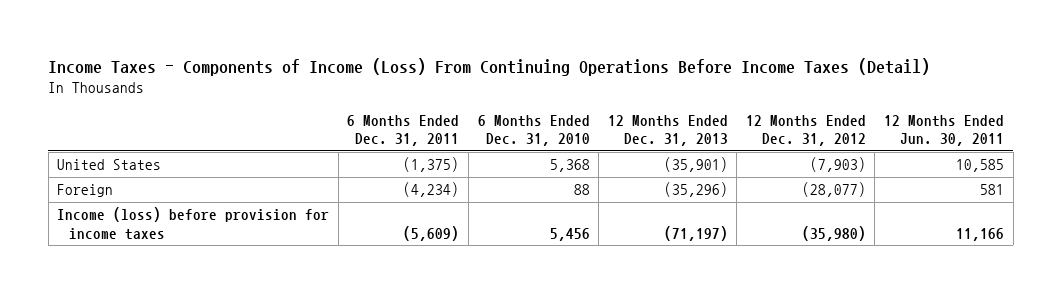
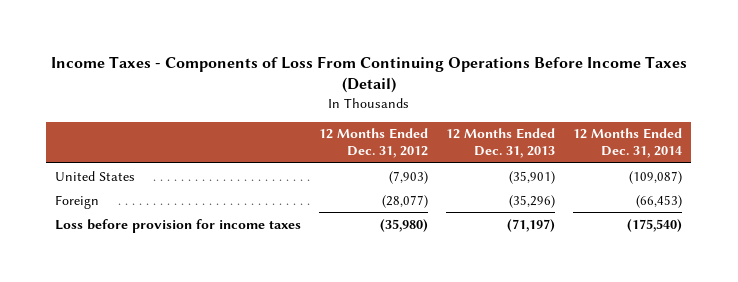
- Income Taxes - Components of Income (Loss) From Continuing Operations Before Income Taxes (Detail)
+ Income Taxes - Components of Loss From Continuing Operations Before Income Taxes (Detail)
- | 6 Months Ended Dec. 31, 2011 | 6 Months Ended Dec. 31, 2010 | 12 Months Ended Dec. 31, 2013 | 12 Months Ended Dec. 31, 2012 | 12 Months Ended Jun. 30, 2011
+ | 12 Months Ended Dec. 31, 2012 | 12 Months Ended Dec. 31, 2013 | 12 Months Ended Dec. 31, 2014
- Income (loss) before provision for income taxes | (5,609) | 5,456 | (71,197) | (35,980) | 11,166
+ Loss before provision for income taxes | (35,980) | (71,197) | (175,540)

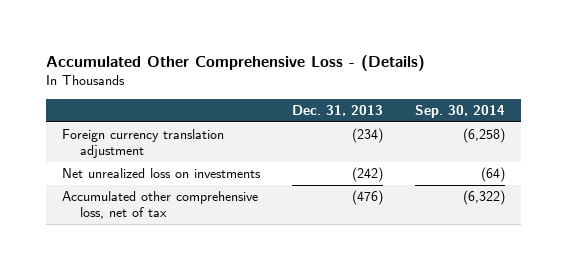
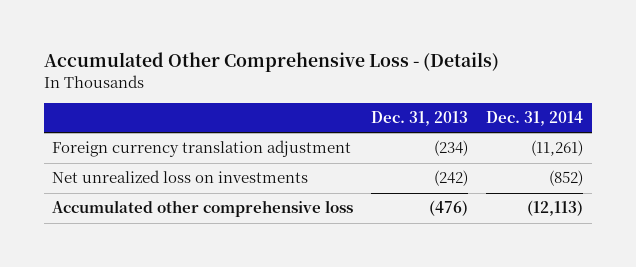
- | Dec. 31, 2013 | Sep. 30, 2014
+ | Dec. 31, 2013 | Dec. 31, 2014
- Accumulated other comprehensive loss, net of tax | (476) | (6,322)
+ Accumulated other comprehensive loss | (476) | (12,113)

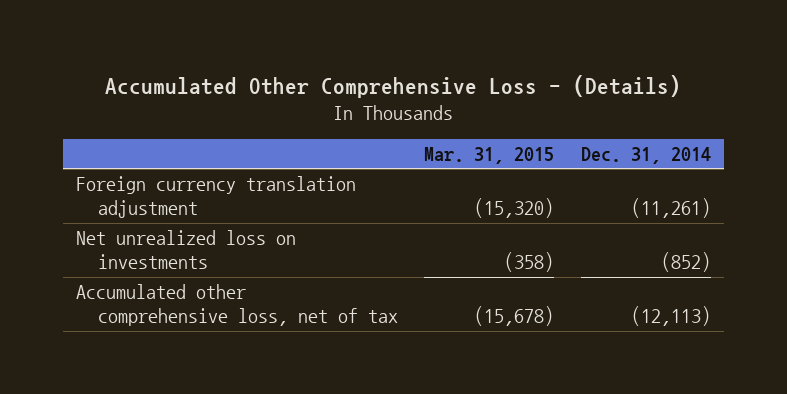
- | Dec. 31, 2013 | Dec. 31, 2014
+ | Mar. 31, 2015 | Dec. 31, 2014
- Accumulated other comprehensive loss | (476) | (12,113)
+ Accumulated other comprehensive loss, net of tax | (15,678) | (12,113)

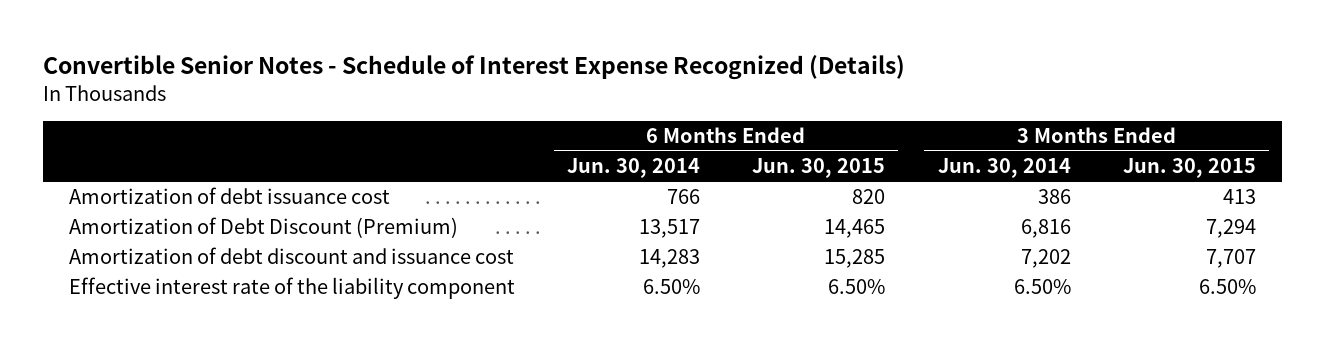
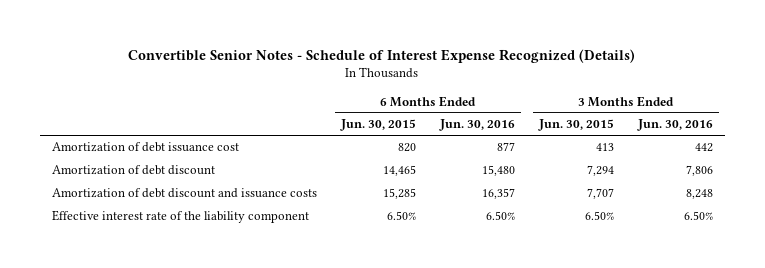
- | 6 Months Ended Jun. 30, 2014 | 6 Months Ended Jun. 30, 2015 | 3 Months Ended Jun. 30, 2014 | 3 Months Ended Jun. 30, 2015
+ | 6 Months Ended Jun. 30, 2015 | 6 Months Ended Jun. 30, 2016 | 3 Months Ended Jun. 30, 2015 | 3 Months Ended Jun. 30, 2016
- Amortization of Debt Discount (Premium) | 13,517 | 14,465 | 6,816 | 7,294
- Amortization of debt discount and issuance cost | 14,283 | 15,285 | 7,202 | 7,707
+ Amortization of debt discount | 14,465 | 15,480 | 7,294 | 7,806
+ Amortization of debt discount and issuance costs | 15,285 | 16,357 | 7,707 | 8,248

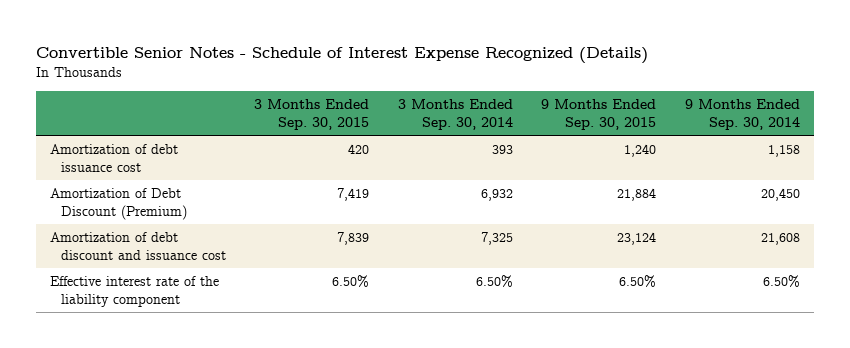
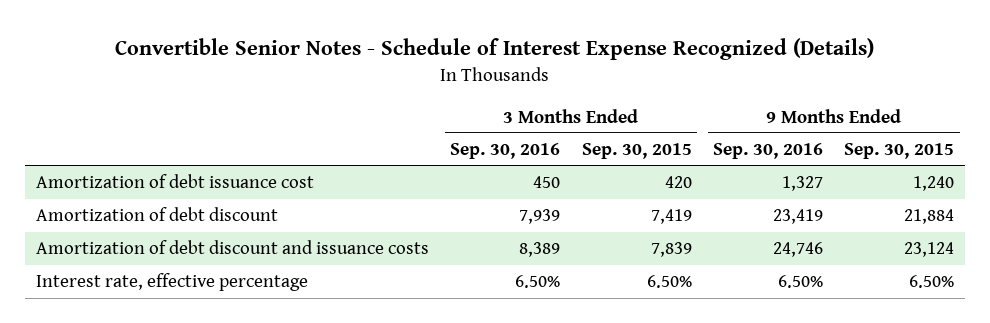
- | 3 Months Ended Sep. 30, 2015 | 3 Months Ended Sep. 30, 2014 | 9 Months Ended Sep. 30, 2015 | 9 Months Ended Sep. 30, 2014
+ | 3 Months Ended Sep. 30, 2016 | 3 Months Ended Sep. 30, 2015 | 9 Months Ended Sep. 30, 2016 | 9 Months Ended Sep. 30, 2015
- Amortization of Debt Discount (Premium) | 7,419 | 6,932 | 21,884 | 20,450
- Amortization of debt discount and issuance cost | 7,839 | 7,325 | 23,124 | 21,608
- Effective interest rate of the liability component | 6.50% | 6.50% | 6.50% | 6.50%
+ Amortization of debt discount | 7,939 | 7,419 | 23,419 | 21,884
+ Amortization of debt discount and issuance costs | 8,389 | 7,839 | 24,746 | 23,124
+ Interest rate, effective percentage | 6.50% | 6.50% | 6.50% | 6.50%

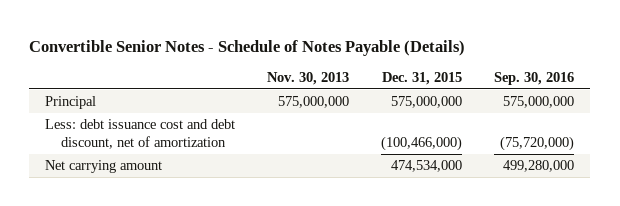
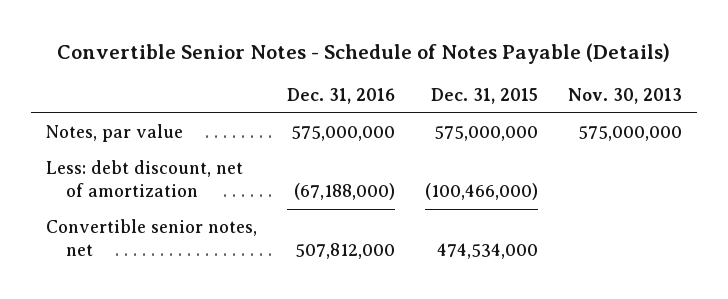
- | Nov. 30, 2013 | Dec. 31, 2015 | Sep. 30, 2016
+ | Dec. 31, 2016 | Dec. 31, 2015 | Nov. 30, 2013
- Principal | 575,000,000 | 575,000,000 | 575,000,000
- Less: debt issuance cost and debt discount, net of amortization | | (100,466,000) | (75,720,000)
- Net carrying amount | | 474,534,000 | 499,280,000
+ Notes, par value | 575,000,000 | 575,000,000 | 575,000,000
+ Less: debt discount, net of amortization | (67,188,000) | (100,466,000) |
+ Convertible senior notes, net | 507,812,000 | 474,534,000 |

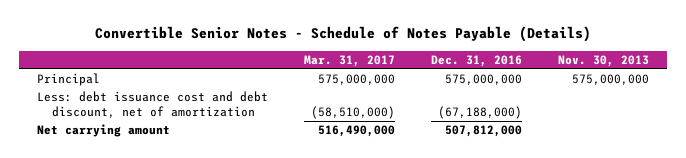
- | Dec. 31, 2016 | Dec. 31, 2015 | Nov. 30, 2013
+ | Mar. 31, 2017 | Dec. 31, 2016 | Nov. 30, 2013
- Notes, par value | 575,000,000 | 575,000,000 | 575,000,000
- Less: debt discount, net of amortization | (67,188,000) | (100,466,000) |
- Convertible senior notes, net | 507,812,000 | 474,534,000 |
+ Principal | 575,000,000 | 575,000,000 | 575,000,000
+ Less: debt issuance cost and debt discount, net of amortization | (58,510,000) | (67,188,000) |
+ Net carrying amount | 516,490,000 | 507,812,000 |

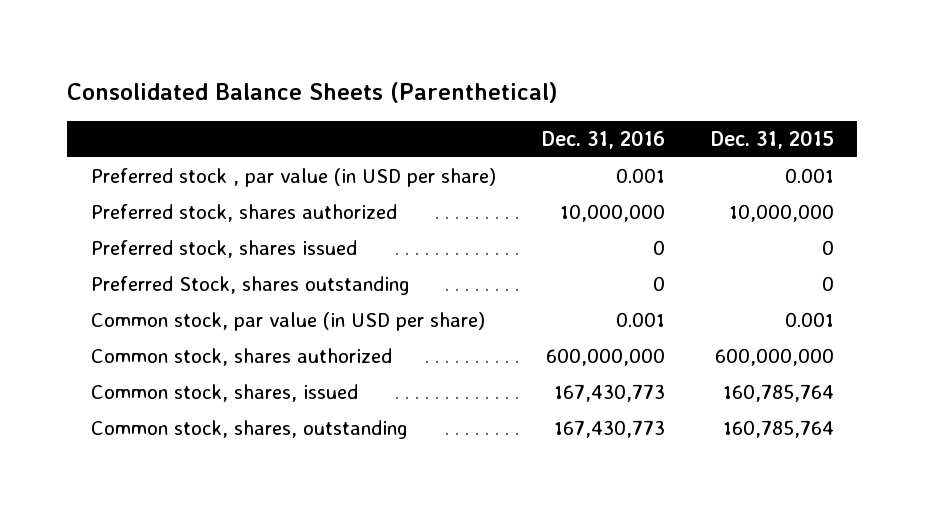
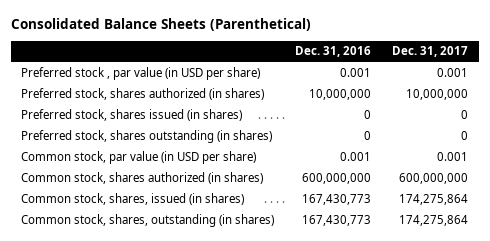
- | Dec. 31, 2016 | Dec. 31, 2015
+ | Dec. 31, 2016 | Dec. 31, 2017
- Preferred stock, shares authorized | 10,000,000 | 10,000,000
- Preferred stock, shares issued | 0 | 0
- Preferred Stock, shares outstanding | 0 | 0
+ Preferred stock, shares authorized (in shares) | 10,000,000 | 10,000,000
+ Preferred stock, shares issued (in shares) | 0 | 0
+ Preferred stock, shares outstanding (in shares) | 0 | 0
- Common stock, shares authorized | 600,000,000 | 600,000,000
- Common stock, shares, issued | 167,430,773 | 160,785,764
- Common stock, shares, outstanding | 167,430,773 | 160,785,764
+ Common stock, shares authorized (in shares) | 600,000,000 | 600,000,000
+ Common stock, shares, issued (in shares) | 167,430,773 | 174,275,864
+ Common stock, shares, outstanding (in shares) | 167,430,773 | 174,275,864

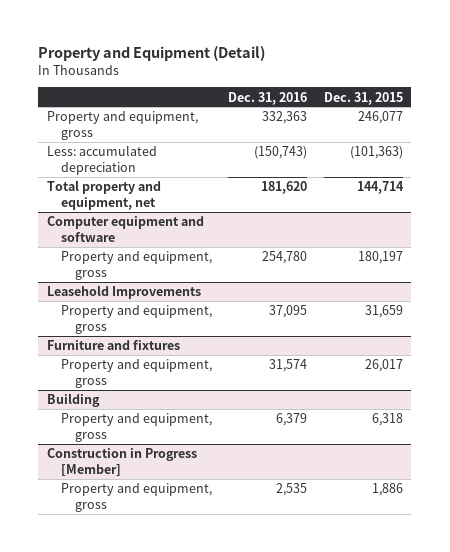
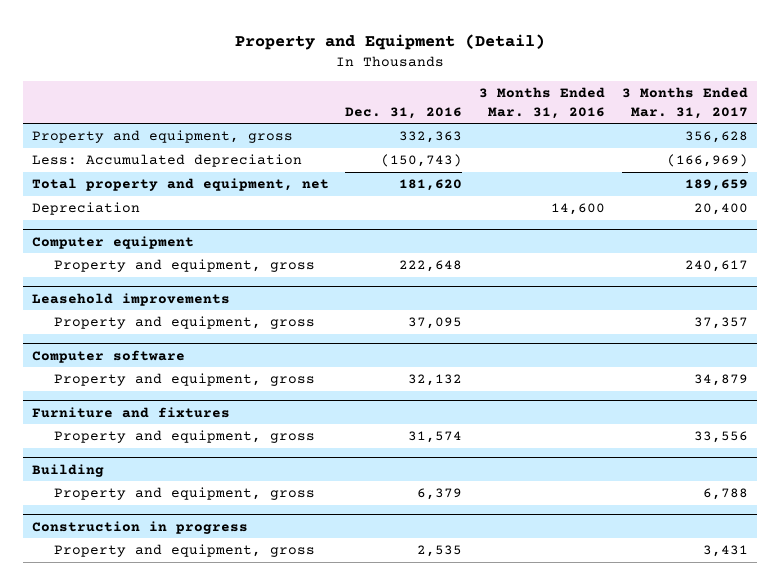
- | Dec. 31, 2016 | Dec. 31, 2015
+ | Dec. 31, 2016 | 3 Months Ended Mar. 31, 2016 | 3 Months Ended Mar. 31, 2017
- Less: accumulated depreciation | (150,743) | (101,363)
+ Less: Accumulated depreciation | (150,743) | | (166,969)
- Computer equipment and software
- Property and equipment, gross | 254,780 | 180,197
- Leasehold Improvements
+ Depreciation | | 14,600 | 20,400
+ Computer equipment
+ Property and equipment, gross | 222,648 | | 240,617
+ Leasehold improvements
+ Computer software
+ Property and equipment, gross | 32,132 | | 34,879
- Construction in Progress [Member]
+ Construction in progress

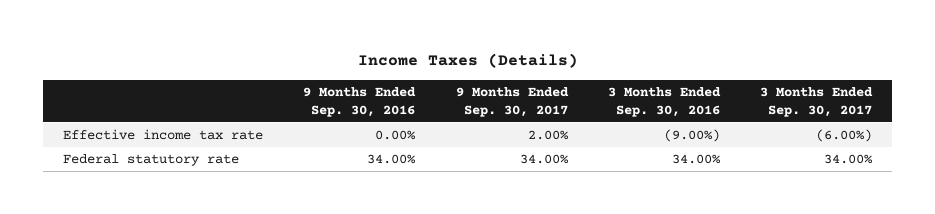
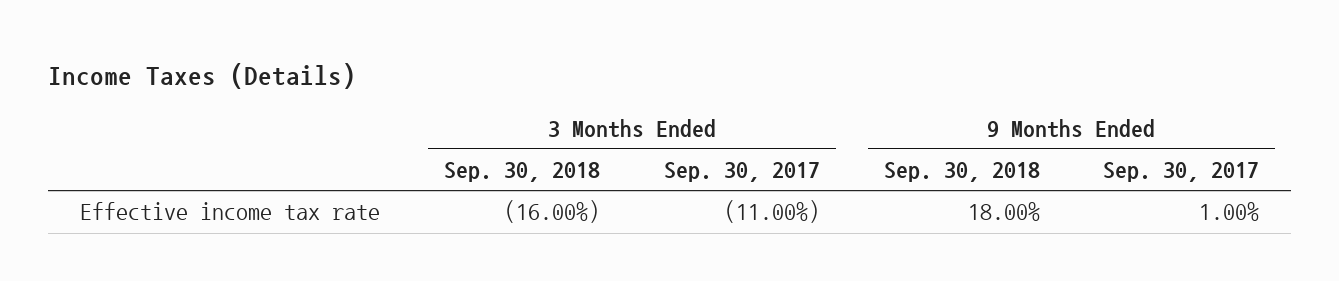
- | 9 Months Ended Sep. 30, 2016 | 9 Months Ended Sep. 30, 2017 | 3 Months Ended Sep. 30, 2016 | 3 Months Ended Sep. 30, 2017
+ | 3 Months Ended Sep. 30, 2018 | 3 Months Ended Sep. 30, 2017 | 9 Months Ended Sep. 30, 2018 | 9 Months Ended Sep. 30, 2017
- Effective income tax rate | 0.00% | 2.00% | (9.00%) | (6.00%)
- Federal statutory rate | 34.00% | 34.00% | 34.00% | 34.00%
+ Effective income tax rate | (16.00%) | (11.00%) | 18.00% | 1.00%

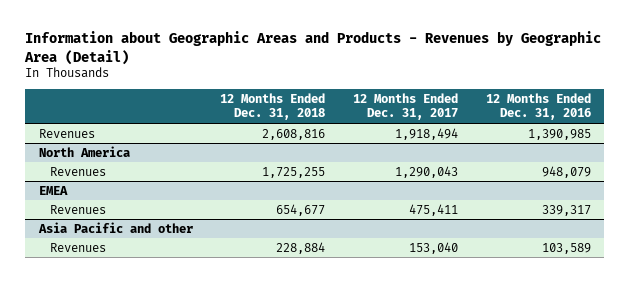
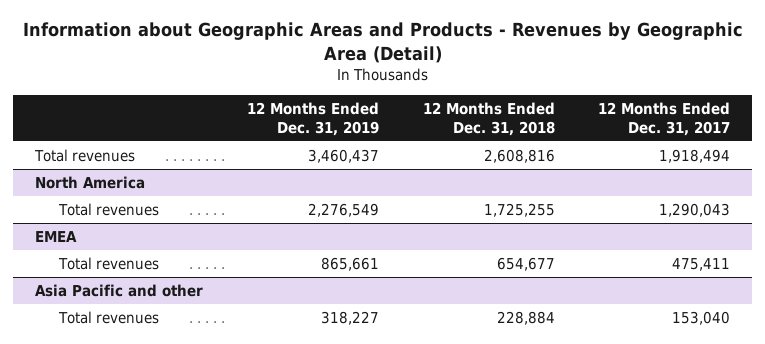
- | 12 Months Ended Dec. 31, 2018 | 12 Months Ended Dec. 31, 2017 | 12 Months Ended Dec. 31, 2016
+ | 12 Months Ended Dec. 31, 2019 | 12 Months Ended Dec. 31, 2018 | 12 Months Ended Dec. 31, 2017
- Revenues | 2,608,816 | 1,918,494 | 1,390,985
+ Total revenues | 3,460,437 | 2,608,816 | 1,918,494
@ North America
- Revenues | 1,725,255 | 1,290,043 | 948,079
+ Total revenues | 2,276,549 | 1,725,255 | 1,290,043
@ EMEA
- Revenues | 654,677 | 475,411 | 339,317
+ Total revenues | 865,661 | 654,677 | 475,411
@ Asia Pacific and other
- Revenues | 228,884 | 153,040 | 103,589
+ Total revenues | 318,227 | 228,884 | 153,040

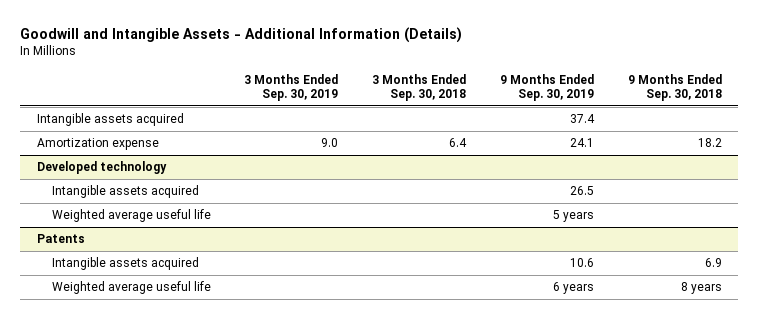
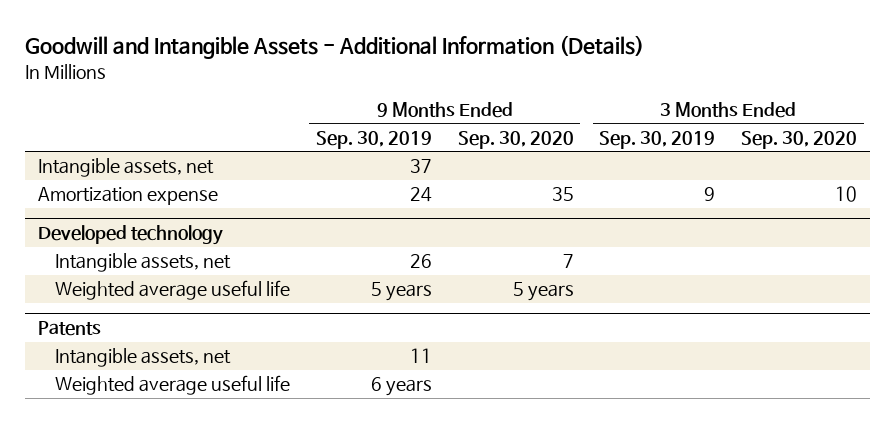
- | 3 Months Ended Sep. 30, 2019 | 3 Months Ended Sep. 30, 2018 | 9 Months Ended Sep. 30, 2019 | 9 Months Ended Sep. 30, 2018
+ | 9 Months Ended Sep. 30, 2019 | 9 Months Ended Sep. 30, 2020 | 3 Months Ended Sep. 30, 2019 | 3 Months Ended Sep. 30, 2020
- Intangible assets acquired | | | 37.4 |
- Amortization expense | 9.0 | 6.4 | 24.1 | 18.2
+ Intangible assets, net | 37 | | |
+ Amortization expense | 24 | 35 | 9 | 10
@ Developed technology
- Intangible assets acquired | | | 26.5 |
+ Intangible assets, net | 26 | 7 | |
@ Patents
- Intangible assets acquired | | | 10.6 | 6.9
+ Intangible assets, net | 11 | | |

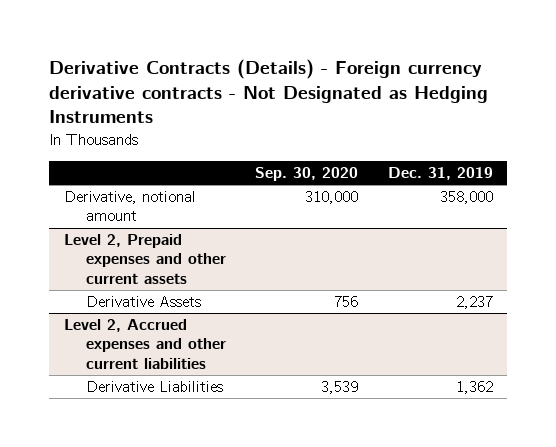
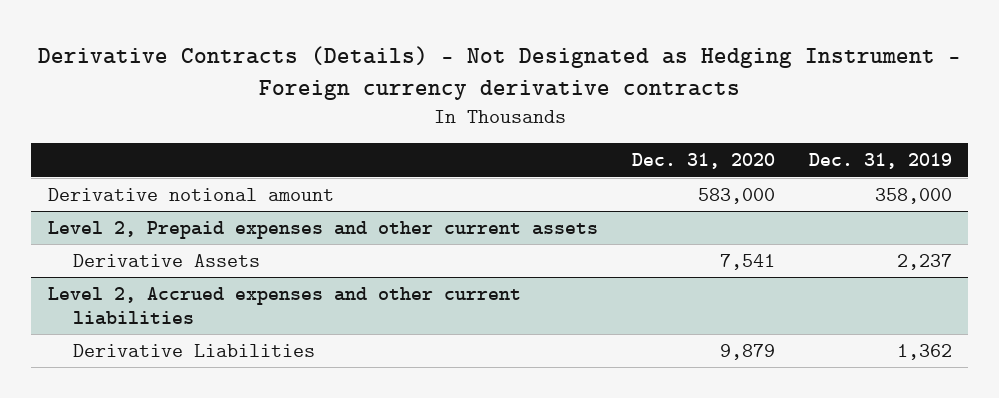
- Derivative Contracts (Details) - Foreign currency derivative contracts - Not Designated as Hedging Instruments
+ Derivative Contracts (Details) - Not Designated as Hedging Instrument - Foreign currency derivative contracts
- | Sep. 30, 2020 | Dec. 31, 2019
+ | Dec. 31, 2020 | Dec. 31, 2019
- Derivative, notional amount | 310,000 | 358,000
+ Derivative notional amount | 583,000 | 358,000

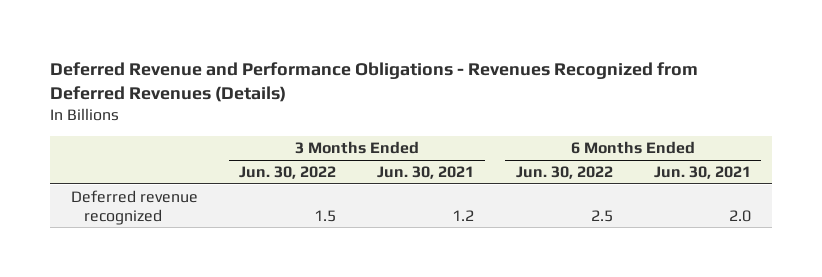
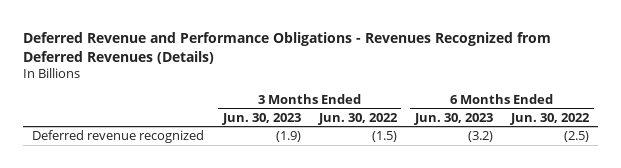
- | 3 Months Ended Jun. 30, 2022 | 3 Months Ended Jun. 30, 2021 | 6 Months Ended Jun. 30, 2022 | 6 Months Ended Jun. 30, 2021
+ | 3 Months Ended Jun. 30, 2023 | 3 Months Ended Jun. 30, 2022 | 6 Months Ended Jun. 30, 2023 | 6 Months Ended Jun. 30, 2022
- Deferred revenue recognized | 1.5 | 1.2 | 2.5 | 2.0
+ Deferred revenue recognized | (1.9) | (1.5) | (3.2) | (2.5)

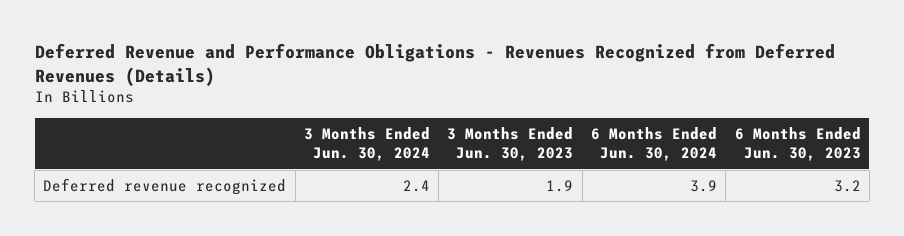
- | 3 Months Ended Jun. 30, 2023 | 3 Months Ended Jun. 30, 2022 | 6 Months Ended Jun. 30, 2023 | 6 Months Ended Jun. 30, 2022
+ | 3 Months Ended Jun. 30, 2024 | 3 Months Ended Jun. 30, 2023 | 6 Months Ended Jun. 30, 2024 | 6 Months Ended Jun. 30, 2023
- Deferred revenue recognized | (1.9) | (1.5) | (3.2) | (2.5)
+ Deferred revenue recognized | 2.4 | 1.9 | 3.9 | 3.2

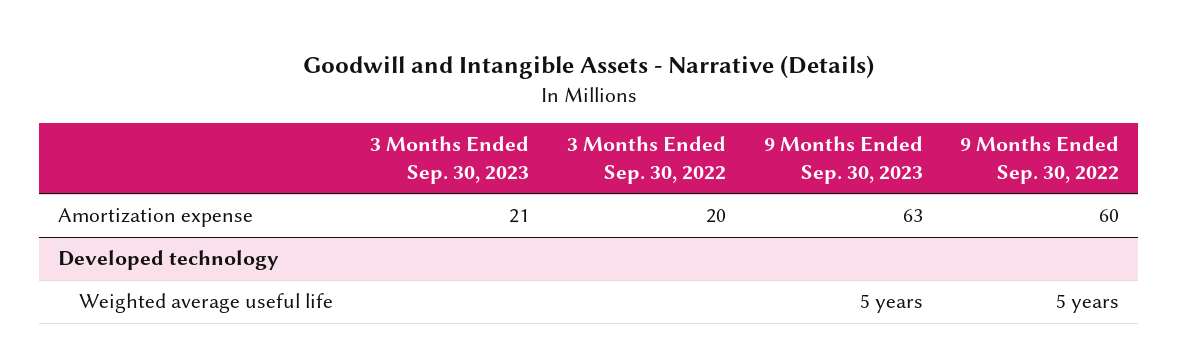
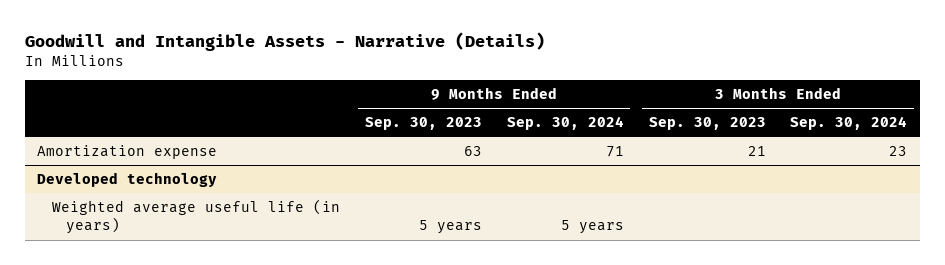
- | 3 Months Ended Sep. 30, 2023 | 3 Months Ended Sep. 30, 2022 | 9 Months Ended Sep. 30, 2023 | 9 Months Ended Sep. 30, 2022
+ | 9 Months Ended Sep. 30, 2023 | 9 Months Ended Sep. 30, 2024 | 3 Months Ended Sep. 30, 2023 | 3 Months Ended Sep. 30, 2024
@ Developed technology
- Weighted average useful life | | | 5 years | 5 years
+ Weighted average useful life (in years) | 5 years | 5 years | |

